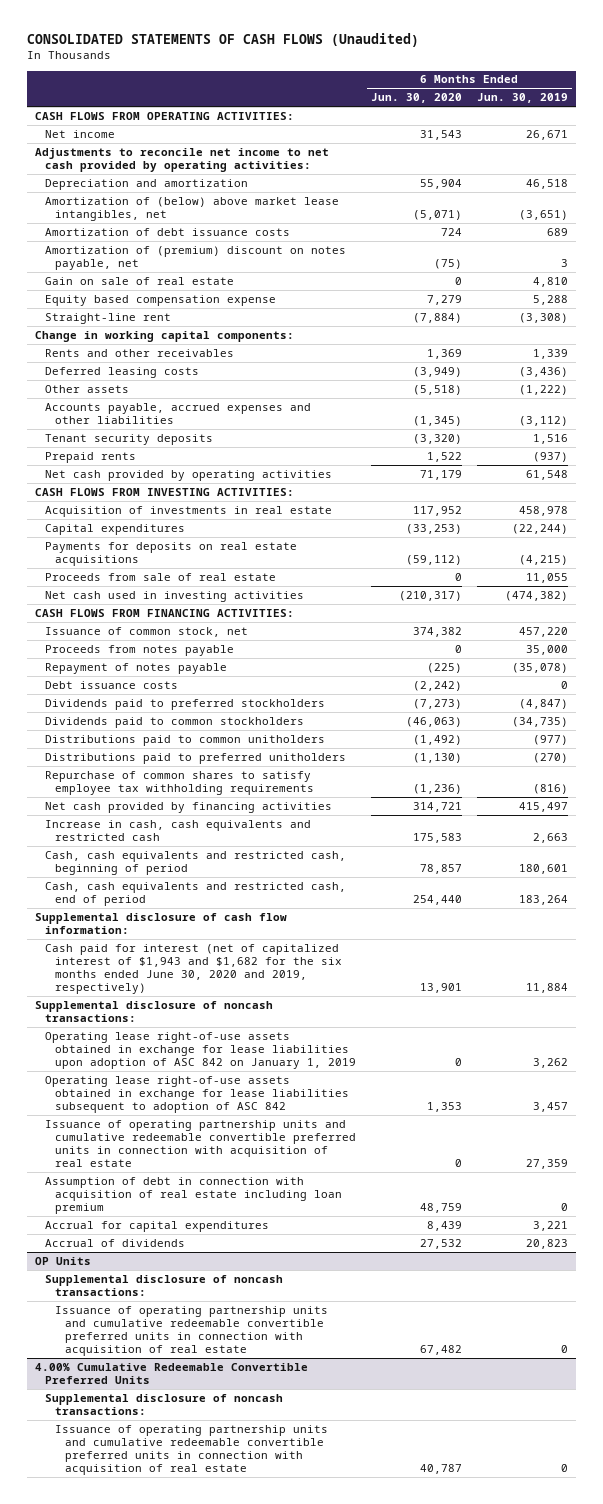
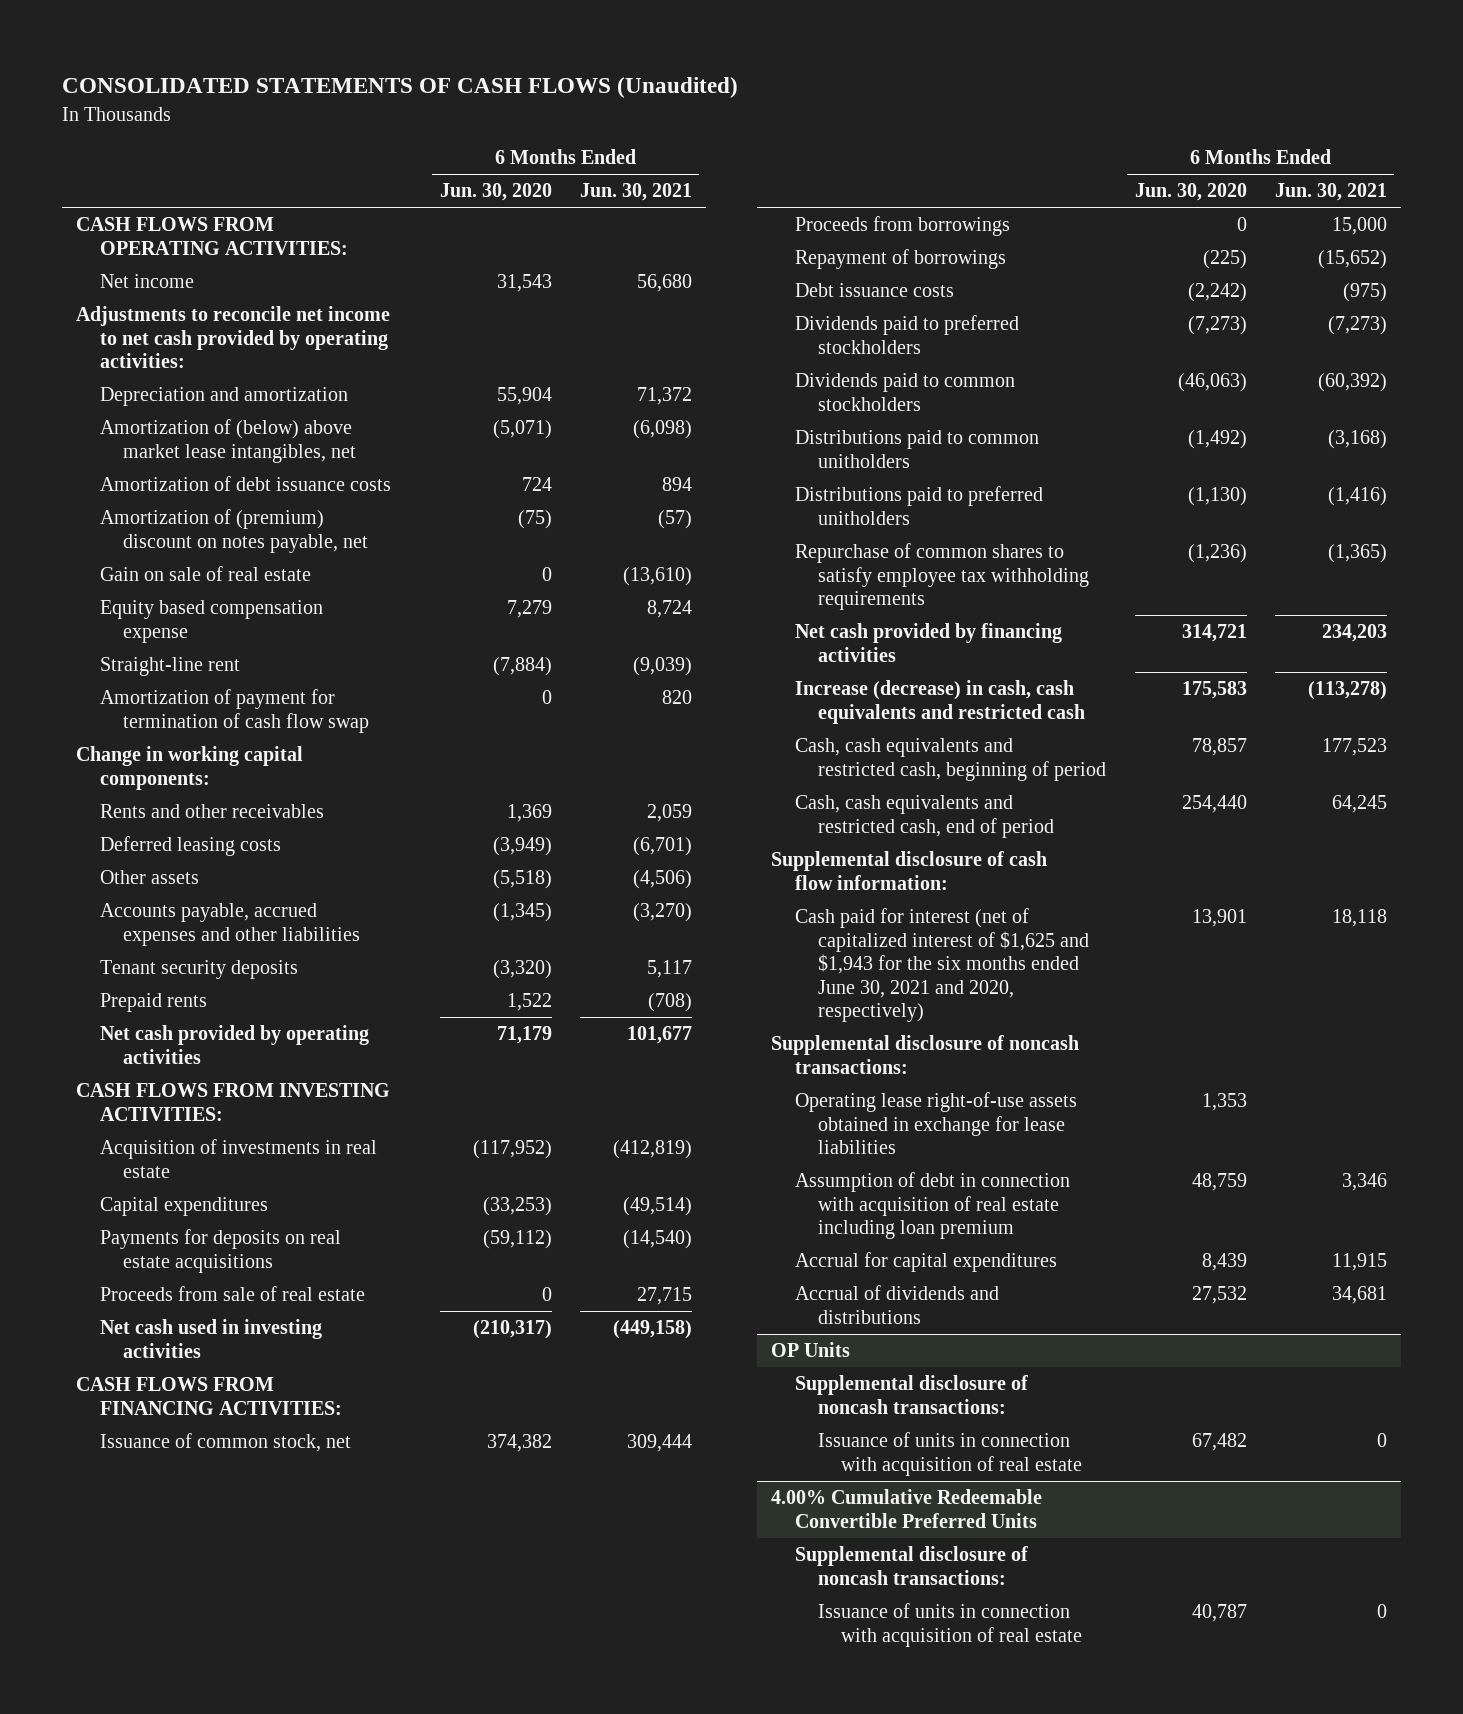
- | 6 Months Ended Jun. 30, 2020 | 6 Months Ended Jun. 30, 2019
+ | 6 Months Ended Jun. 30, 2020 | 6 Months Ended Jun. 30, 2021
+ Amortization of payment for termination of cash flow swap | 0 | 820
- Acquisition of investments in real estate | 117,952 | 458,978
+ Acquisition of investments in real estate | (117,952) | (412,819)
- Proceeds from notes payable | 0 | 35,000
- Repayment of notes payable | (225) | (35,078)
+ Proceeds from borrowings | 0 | 15,000
+ Repayment of borrowings | (225) | (15,652)
- Increase in cash, cash equivalents and restricted cash | 175,583 | 2,663
+ Increase (decrease) in cash, cash equivalents and restricted cash | 175,583 | (113,278)
- Cash paid for interest (net of capitalized interest of $1,943 and $1,682 for the six months ended June 30, 2020 and 2019, respectively) | 13,901 | 11,884
+ Cash paid for interest (net of capitalized interest of $1,625 and $1,943 for the six months ended June 30, 2021 and 2020, respectively) | 13,901 | 18,118
- Operating lease right-of-use assets obtained in exchange for lease liabilities upon adoption of ASC 842 on January 1, 2019 | 0 | 3,262
- Operating lease right-of-use assets obtained in exchange for lease liabilities subsequent to adoption of ASC 842 | 1,353 | 3,457
- Issuance of operating partnership units and cumulative redeemable convertible preferred units in connection with acquisition of real estate | 0 | 27,359
+ Operating lease right-of-use assets obtained in exchange for lease liabilities | 1,353 |
- Accrual of dividends | 27,532 | 20,823
+ Accrual of dividends and distributions | 27,532 | 34,681
@ OP Units
- Issuance of operating partnership units and cumulative redeemable convertible preferred units in connection with acquisition of real estate | 67,482 | 0
+ Issuance of units in connection with acquisition of real estate | 67,482 | 0
@ 4.00% Cumulative Redeemable Convertible Preferred Units
- Issuance of operating partnership units and cumulative redeemable convertible preferred units in connection with acquisition of real estate | 40,787 | 0
+ Issuance of units in connection with acquisition of real estate | 40,787 | 0

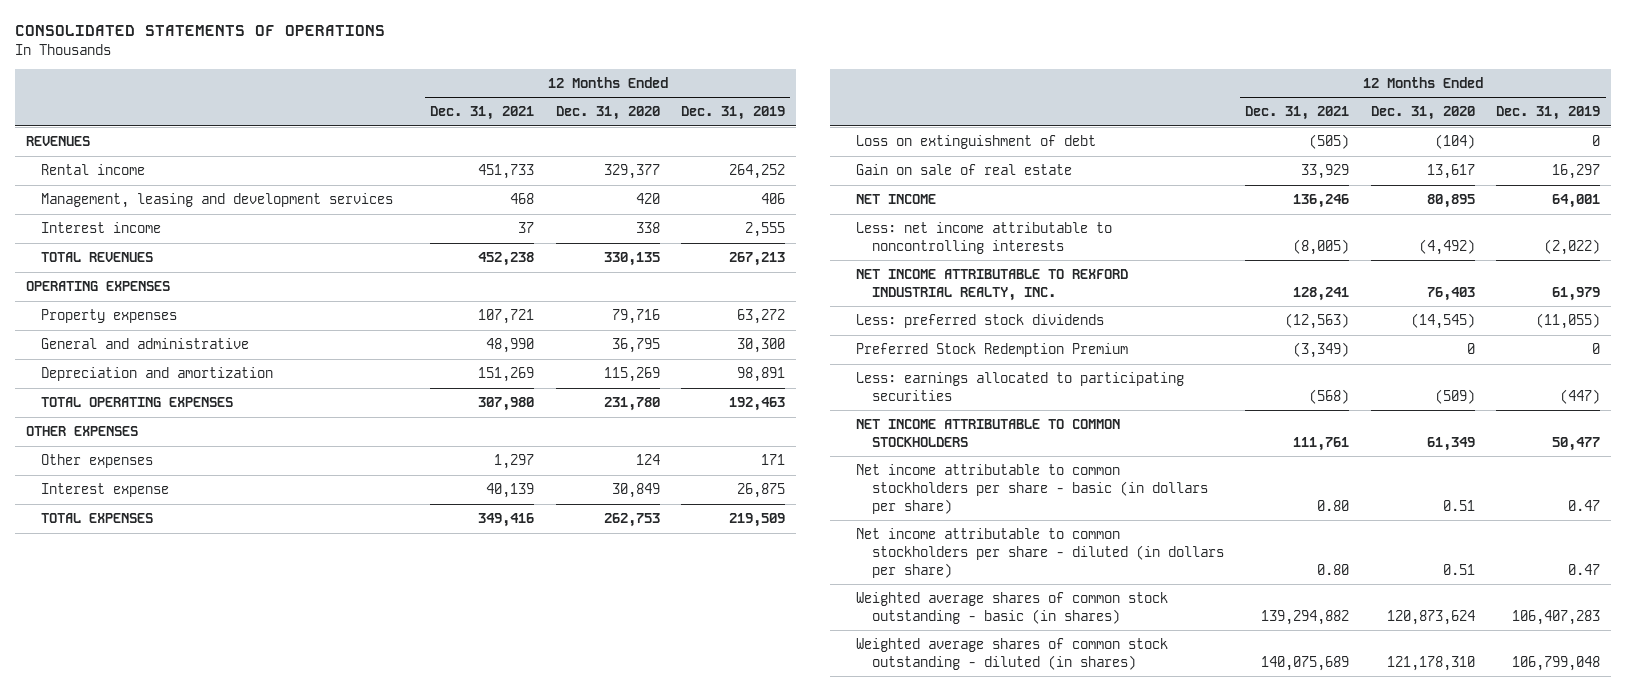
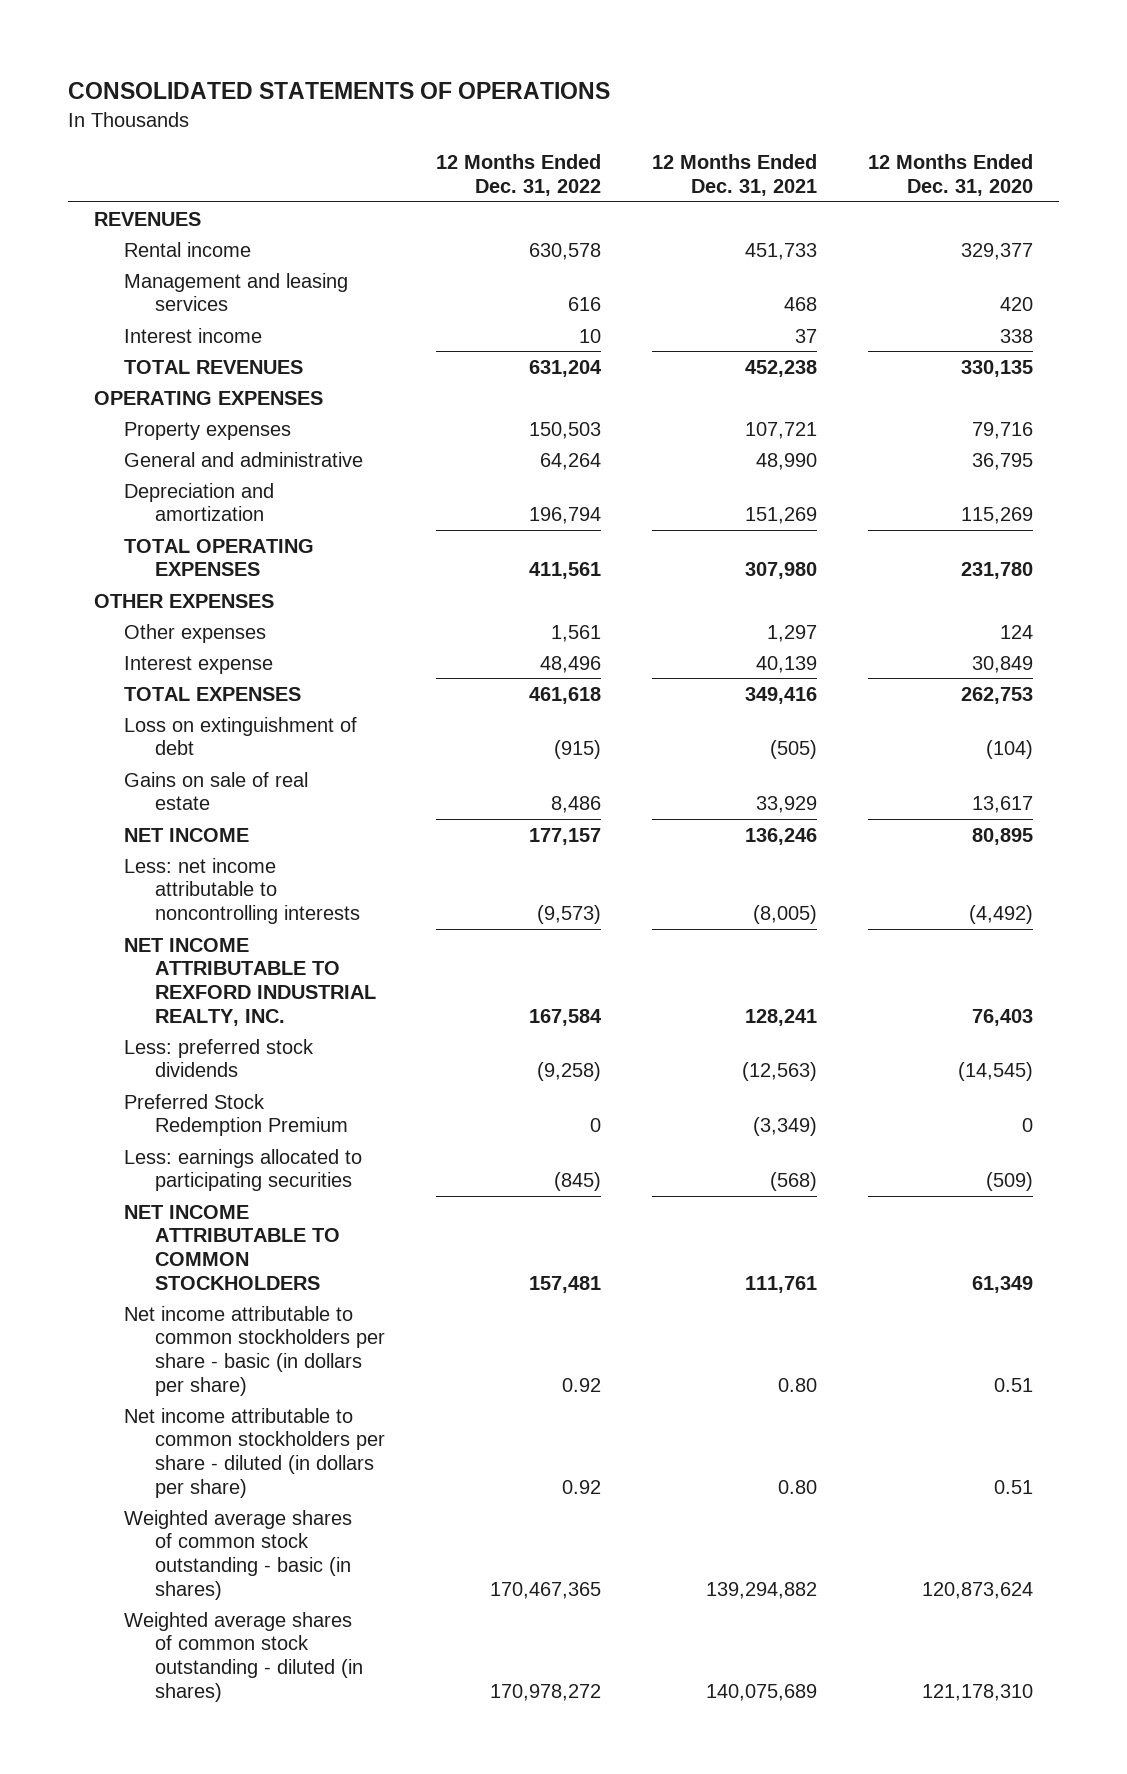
- | 12 Months Ended Dec. 31, 2021 | 12 Months Ended Dec. 31, 2020 | 12 Months Ended Dec. 31, 2019
+ | 12 Months Ended Dec. 31, 2022 | 12 Months Ended Dec. 31, 2021 | 12 Months Ended Dec. 31, 2020
- Management, leasing and development services | 468 | 420 | 406
+ Management and leasing services | 616 | 468 | 420
- Gain on sale of real estate | 33,929 | 13,617 | 16,297
+ Gains on sale of real estate | 8,486 | 33,929 | 13,617

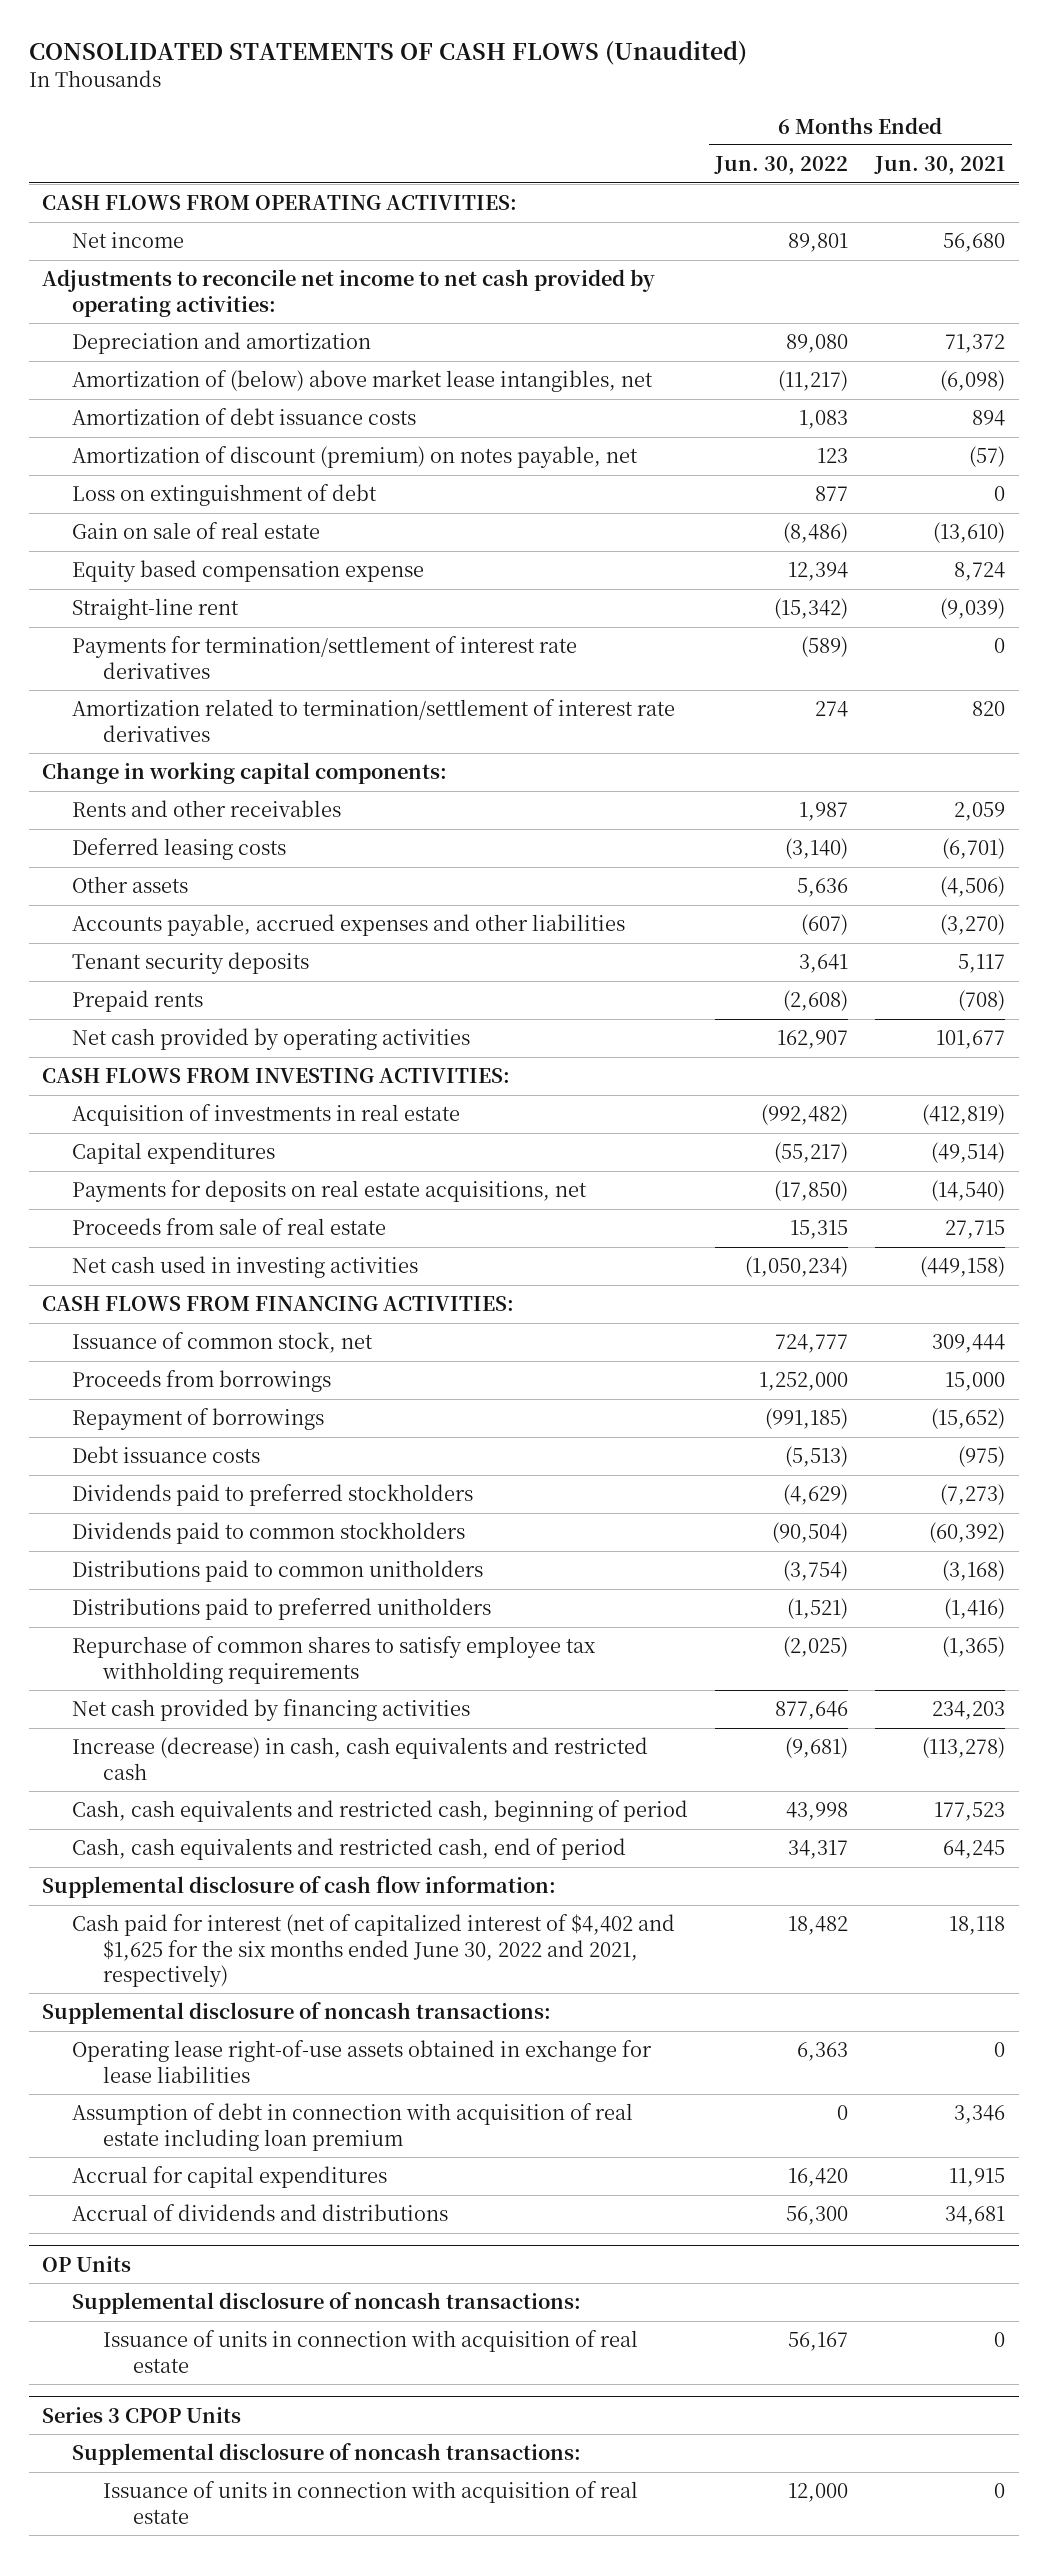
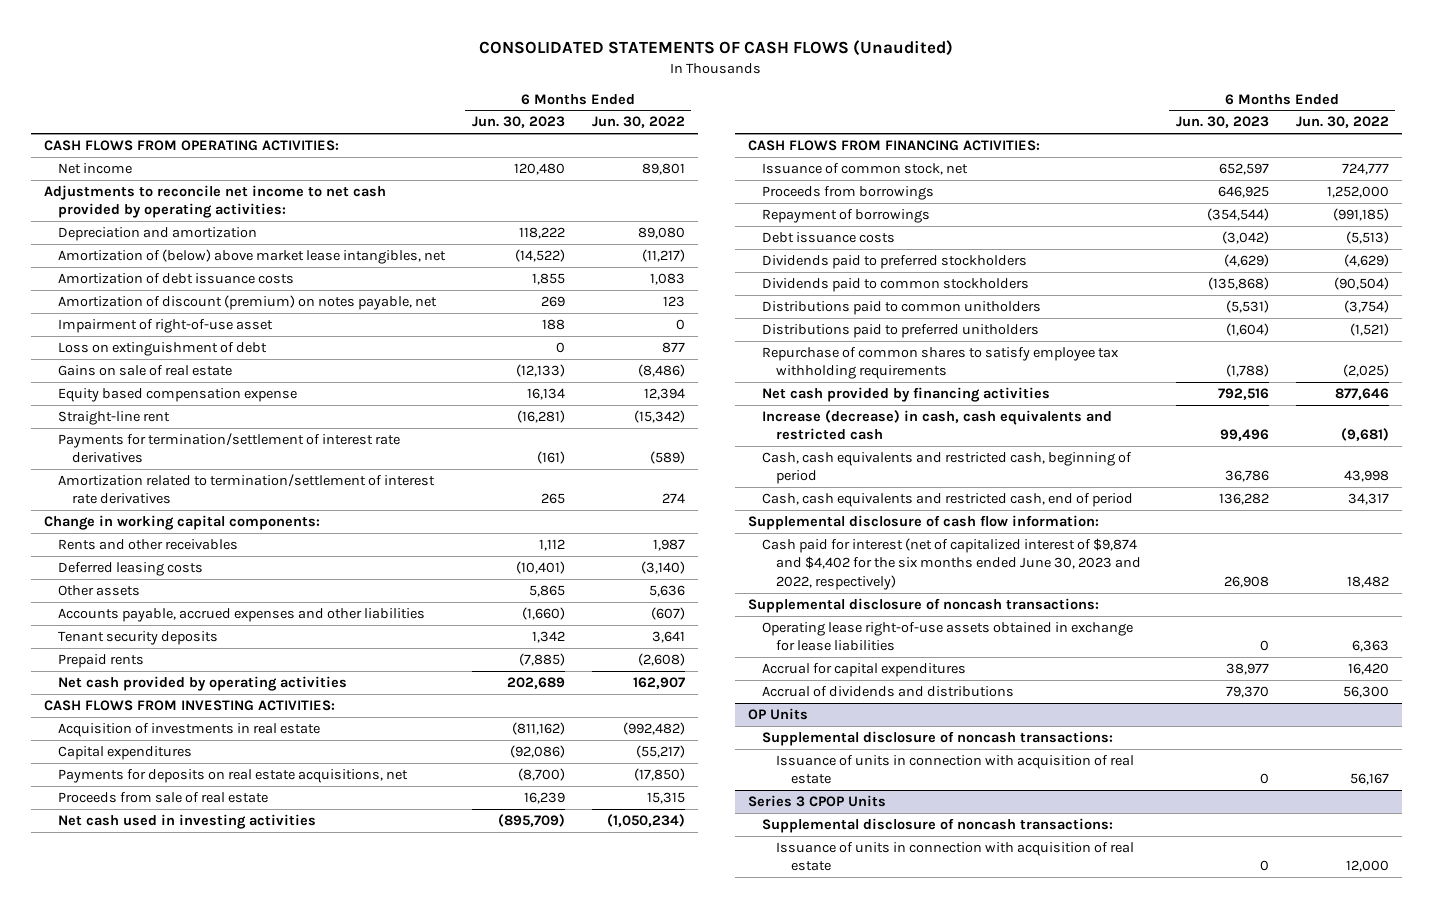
- | 6 Months Ended Jun. 30, 2022 | 6 Months Ended Jun. 30, 2021
+ | 6 Months Ended Jun. 30, 2023 | 6 Months Ended Jun. 30, 2022
+ Impairment of right-of-use asset | 188 | 0
- Gain on sale of real estate | (8,486) | (13,610)
+ Gains on sale of real estate | (12,133) | (8,486)
- Cash paid for interest (net of capitalized interest of $4,402 and $1,625 for the six months ended June 30, 2022 and 2021, respectively) | 18,482 | 18,118
+ Cash paid for interest (net of capitalized interest of $9,874 and $4,402 for the six months ended June 30, 2023 and 2022, respectively) | 26,908 | 18,482
- Assumption of debt in connection with acquisition of real estate including loan premium | 0 | 3,346

